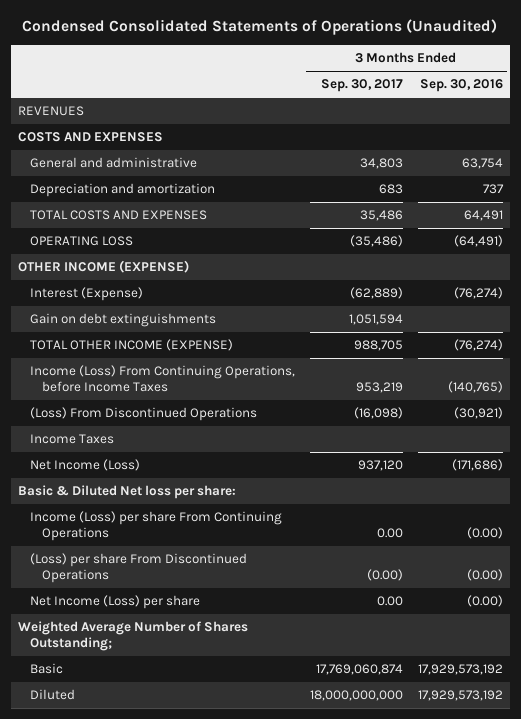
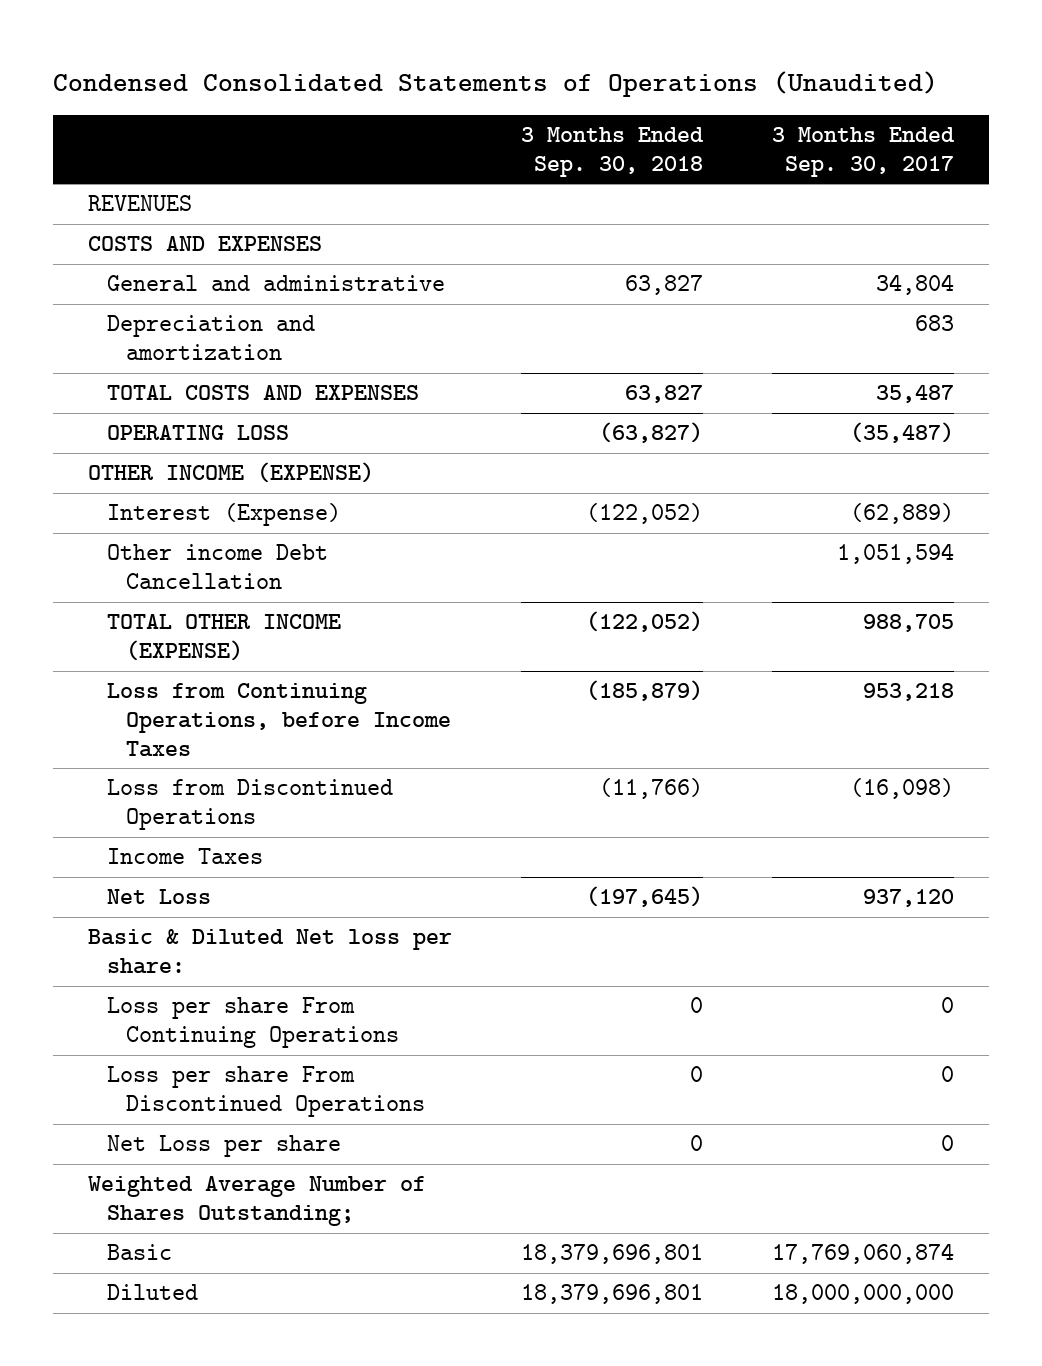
- | 3 Months Ended Sep. 30, 2017 | 3 Months Ended Sep. 30, 2016
+ | 3 Months Ended Sep. 30, 2018 | 3 Months Ended Sep. 30, 2017
- General and administrative | 34,803 | 63,754
+ General and administrative | 63,827 | 34,804
- TOTAL COSTS AND EXPENSES | 35,486 | 64,491
- OPERATING LOSS | (35,486) | (64,491)
+ TOTAL COSTS AND EXPENSES | 63,827 | 35,487
+ OPERATING LOSS | (63,827) | (35,487)
- Gain on debt extinguishments | 1,051,594 |
+ Other income Debt Cancellation | | 1,051,594
- Income (Loss) From Continuing Operations, before Income Taxes | 953,219 | (140,765)
- (Loss) From Discontinued Operations | (16,098) | (30,921)
+ Loss from Continuing Operations, before Income Taxes | (185,879) | 953,218
+ Loss from Discontinued Operations | (11,766) | (16,098)
- Net Income (Loss) | 937,120 | (171,686)
+ Net Loss | (197,645) | 937,120
- Income (Loss) per share From Continuing Operations | 0.00 | (0.00)
- (Loss) per share From Discontinued Operations | (0.00) | (0.00)
- Net Income (Loss) per share | 0.00 | (0.00)
+ Loss per share From Continuing Operations | 0 | 0
+ Loss per share From Discontinued Operations | 0 | 0
+ Net Loss per share | 0 | 0

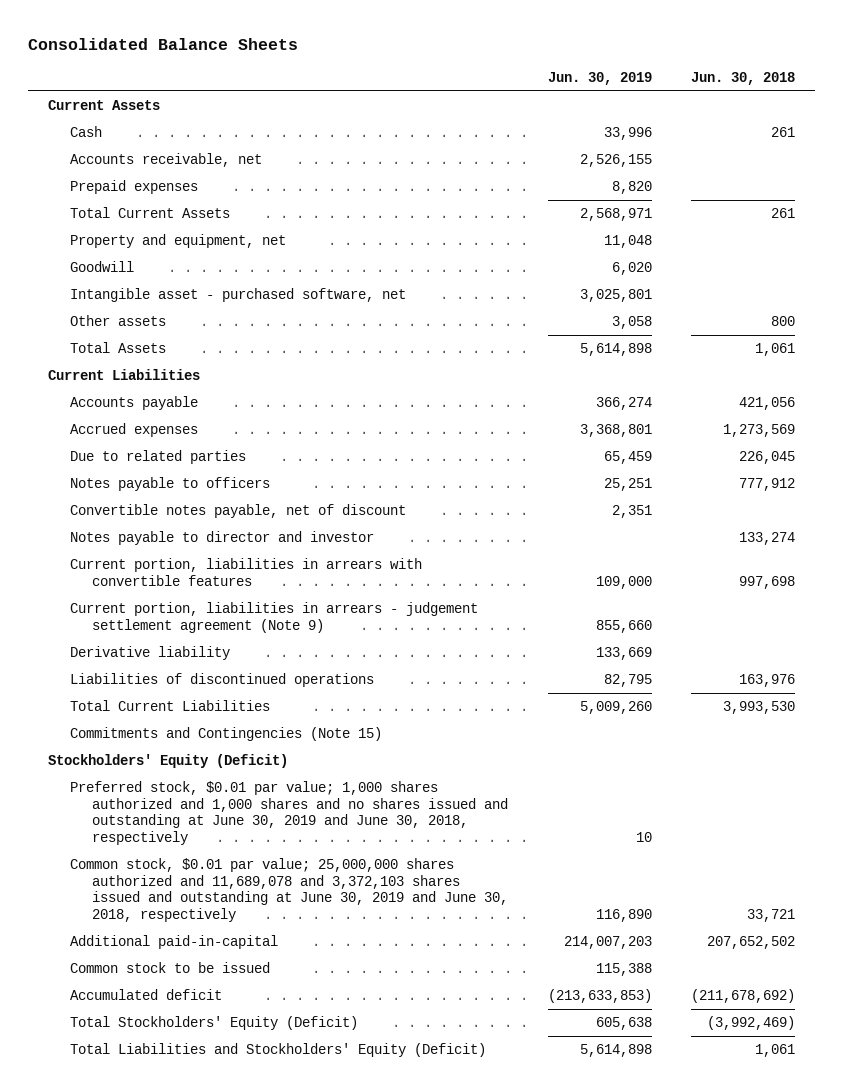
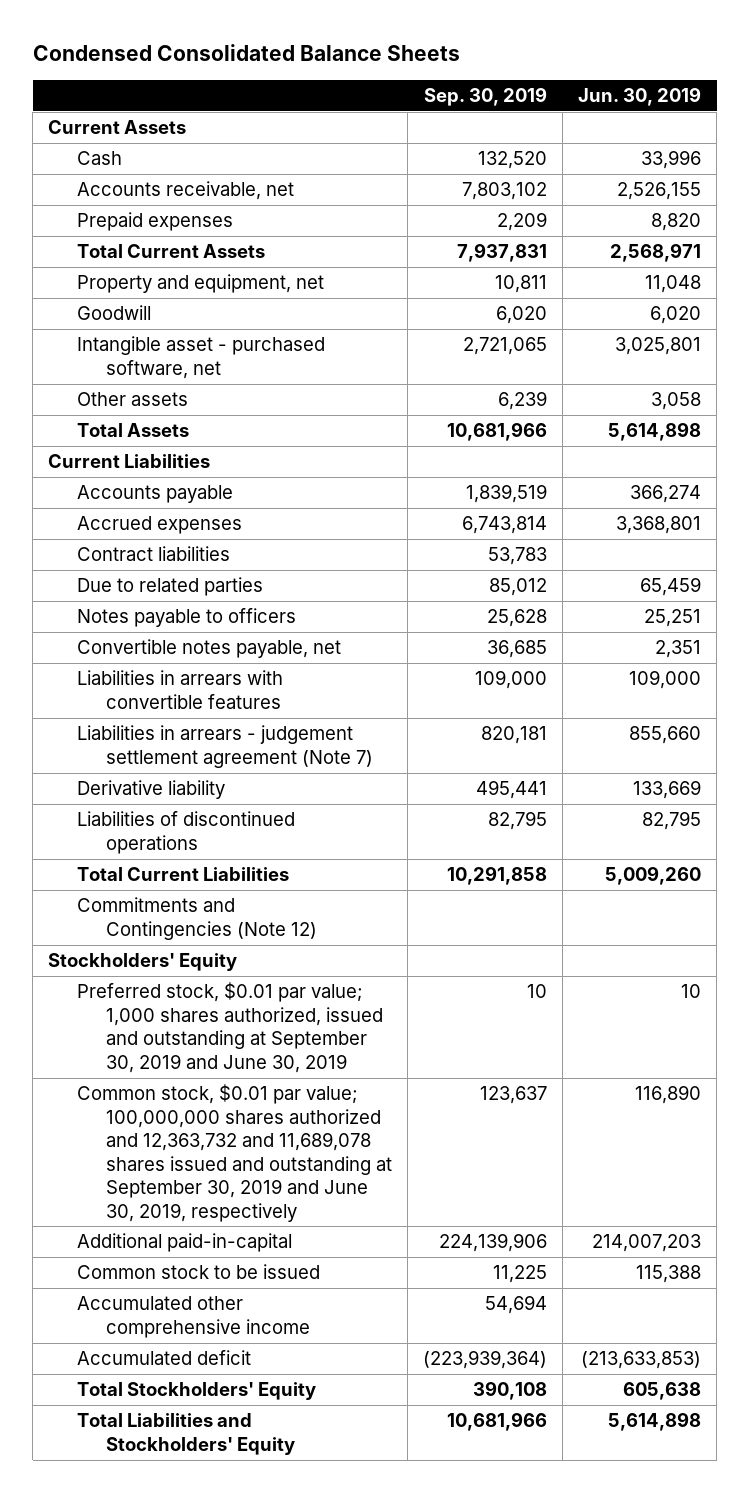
- Consolidated Balance Sheets
+ Condensed Consolidated Balance Sheets
- | Jun. 30, 2019 | Jun. 30, 2018
+ | Sep. 30, 2019 | Jun. 30, 2019
+ Contract liabilities | 53,783 |
- Convertible notes payable, net of discount | 2,351 |
- Notes payable to director and investor | | 133,274
- Current portion, liabilities in arrears with convertible features | 109,000 | 997,698
- Current portion, liabilities in arrears - judgement settlement agreement (Note 9) | 855,660 |
+ Convertible notes payable, net | 36,685 | 2,351
+ Liabilities in arrears with convertible features | 109,000 | 109,000
+ Liabilities in arrears - judgement settlement agreement (Note 7) | 820,181 | 855,660
- Commitments and Contingencies (Note 15)
- Stockholders' Equity (Deficit)
- Preferred stock, $0.01 par value; 1,000 shares authorized and 1,000 shares and no shares issued and outstanding at June 30, 2019 and June 30, 2018, respectively | 10 |
- Common stock, $0.01 par value; 25,000,000 shares authorized and 11,689,078 and 3,372,103 shares issued and outstanding at June 30, 2019 and June 30, 2018, respectively | 116,890 | 33,721
+ Commitments and Contingencies (Note 12)
+ Stockholders' Equity
+ Preferred stock, $0.01 par value; 1,000 shares authorized, issued and outstanding at September 30, 2019 and June 30, 2019 | 10 | 10
+ Common stock, $0.01 par value; 100,000,000 shares authorized and 12,363,732 and 11,689,078 shares issued and outstanding at September 30, 2019 and June 30, 2019, respectively | 123,637 | 116,890
+ Accumulated other comprehensive income | 54,694 |
- Total Stockholders' Equity (Deficit) | 605,638 | (3,992,469)
- Total Liabilities and Stockholders' Equity (Deficit) | 5,614,898 | 1,061
+ Total Stockholders' Equity | 390,108 | 605,638
+ Total Liabilities and Stockholders' Equity | 10,681,966 | 5,614,898

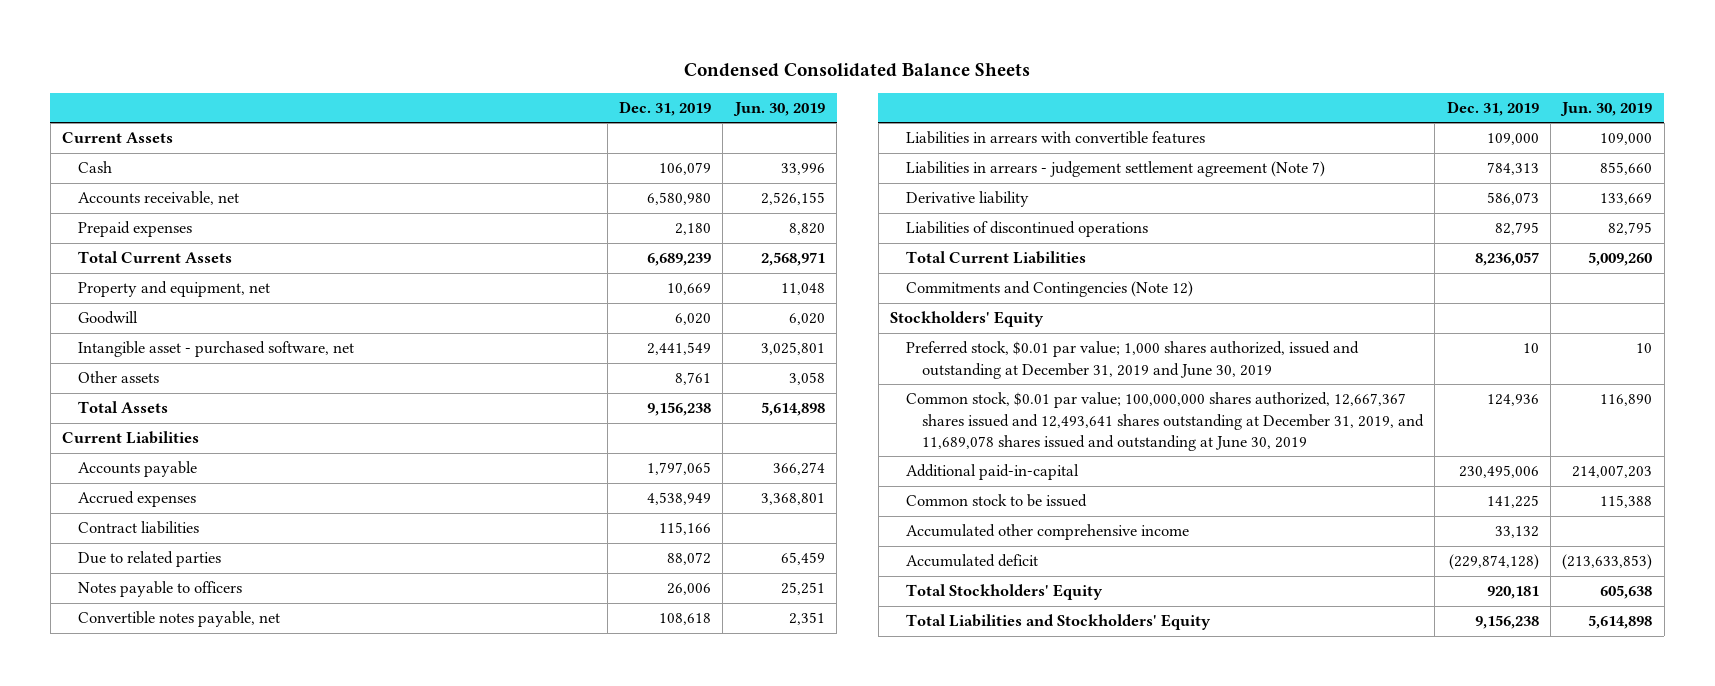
- | Sep. 30, 2019 | Jun. 30, 2019
+ | Dec. 31, 2019 | Jun. 30, 2019
- Preferred stock, $0.01 par value; 1,000 shares authorized, issued and outstanding at September 30, 2019 and June 30, 2019 | 10 | 10
- Common stock, $0.01 par value; 100,000,000 shares authorized and 12,363,732 and 11,689,078 shares issued and outstanding at September 30, 2019 and June 30, 2019, respectively | 123,637 | 116,890
+ Preferred stock, $0.01 par value; 1,000 shares authorized, issued and outstanding at December 31, 2019 and June 30, 2019 | 10 | 10
+ Common stock, $0.01 par value; 100,000,000 shares authorized, 12,667,367 shares issued and 12,493,641 shares outstanding at December 31, 2019, and 11,689,078 shares issued and outstanding at June 30, 2019 | 124,936 | 116,890

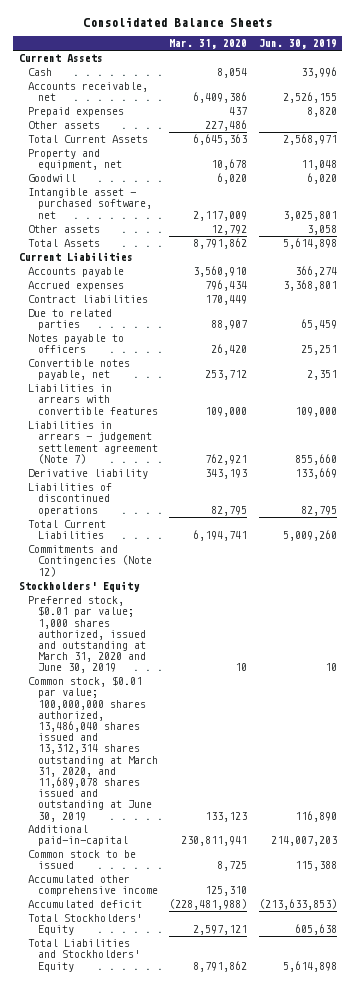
- Condensed Consolidated Balance Sheets
+ Consolidated Balance Sheets
- | Dec. 31, 2019 | Jun. 30, 2019
+ | Mar. 31, 2020 | Jun. 30, 2019
+ Other assets | 227,486 |
- Preferred stock, $0.01 par value; 1,000 shares authorized, issued and outstanding at December 31, 2019 and June 30, 2019 | 10 | 10
- Common stock, $0.01 par value; 100,000,000 shares authorized, 12,667,367 shares issued and 12,493,641 shares outstanding at December 31, 2019, and 11,689,078 shares issued and outstanding at June 30, 2019 | 124,936 | 116,890
+ Preferred stock, $0.01 par value; 1,000 shares authorized, issued and outstanding at March 31, 2020 and June 30, 2019 | 10 | 10
+ Common stock, $0.01 par value; 100,000,000 shares authorized, 13,486,040 shares issued and 13,312,314 shares outstanding at March 31, 2020, and 11,689,078 shares issued and outstanding at June 30, 2019 | 133,123 | 116,890

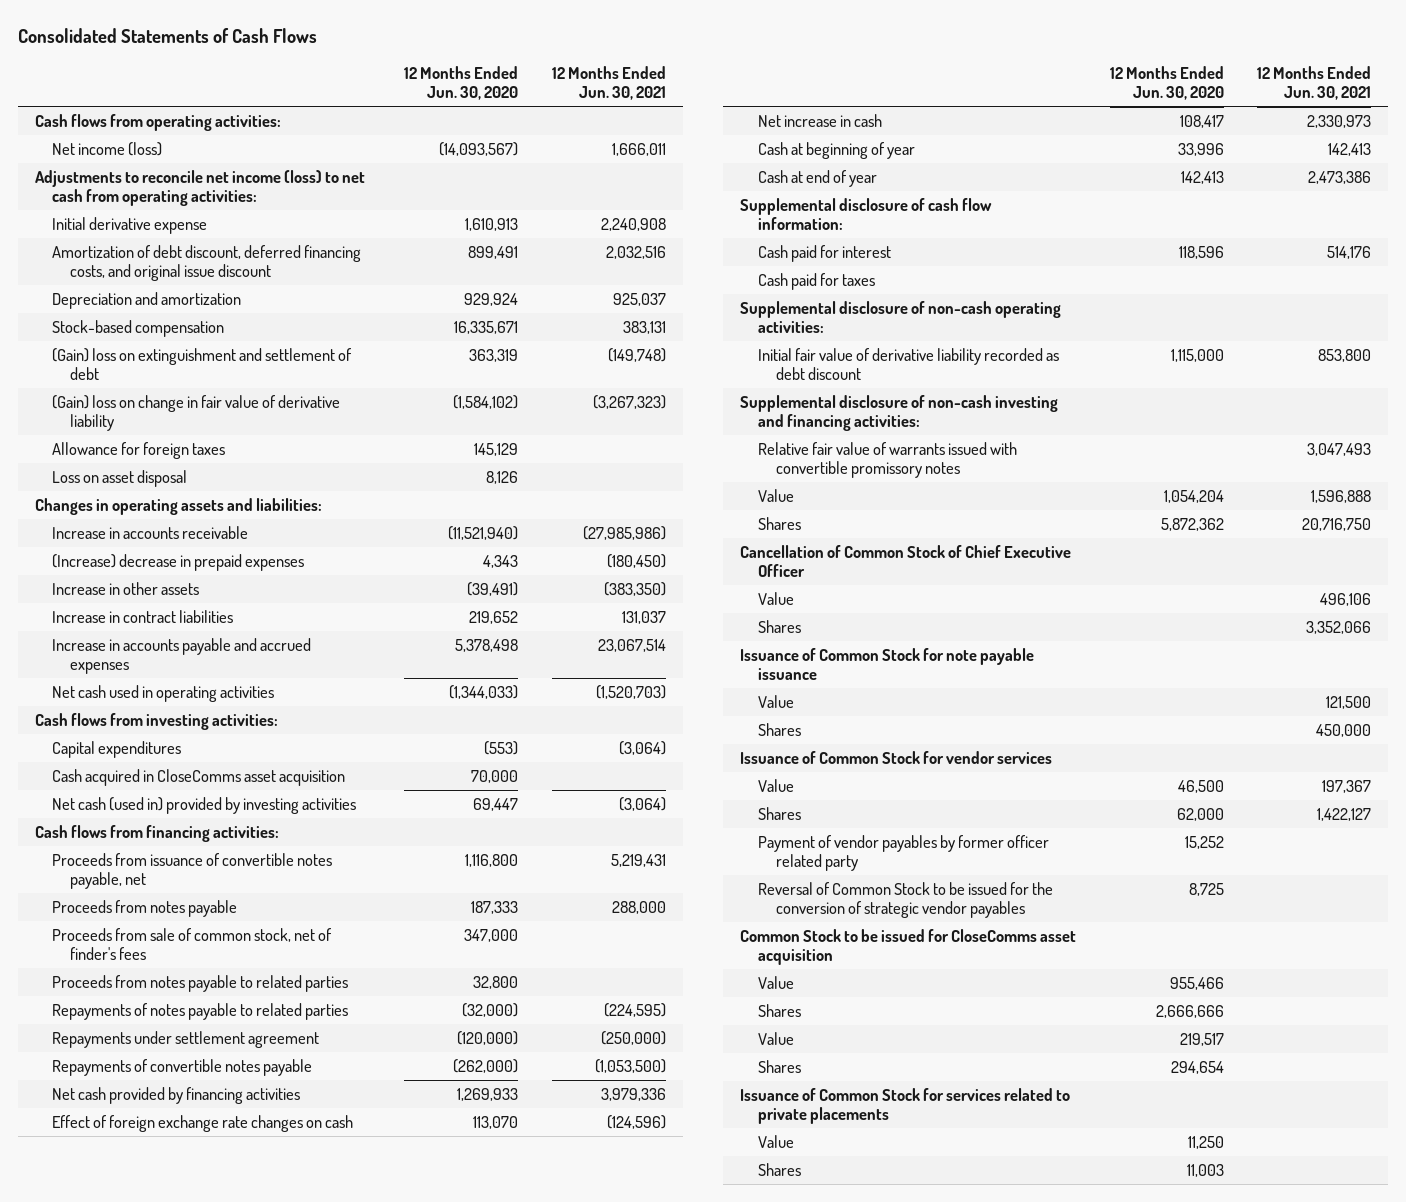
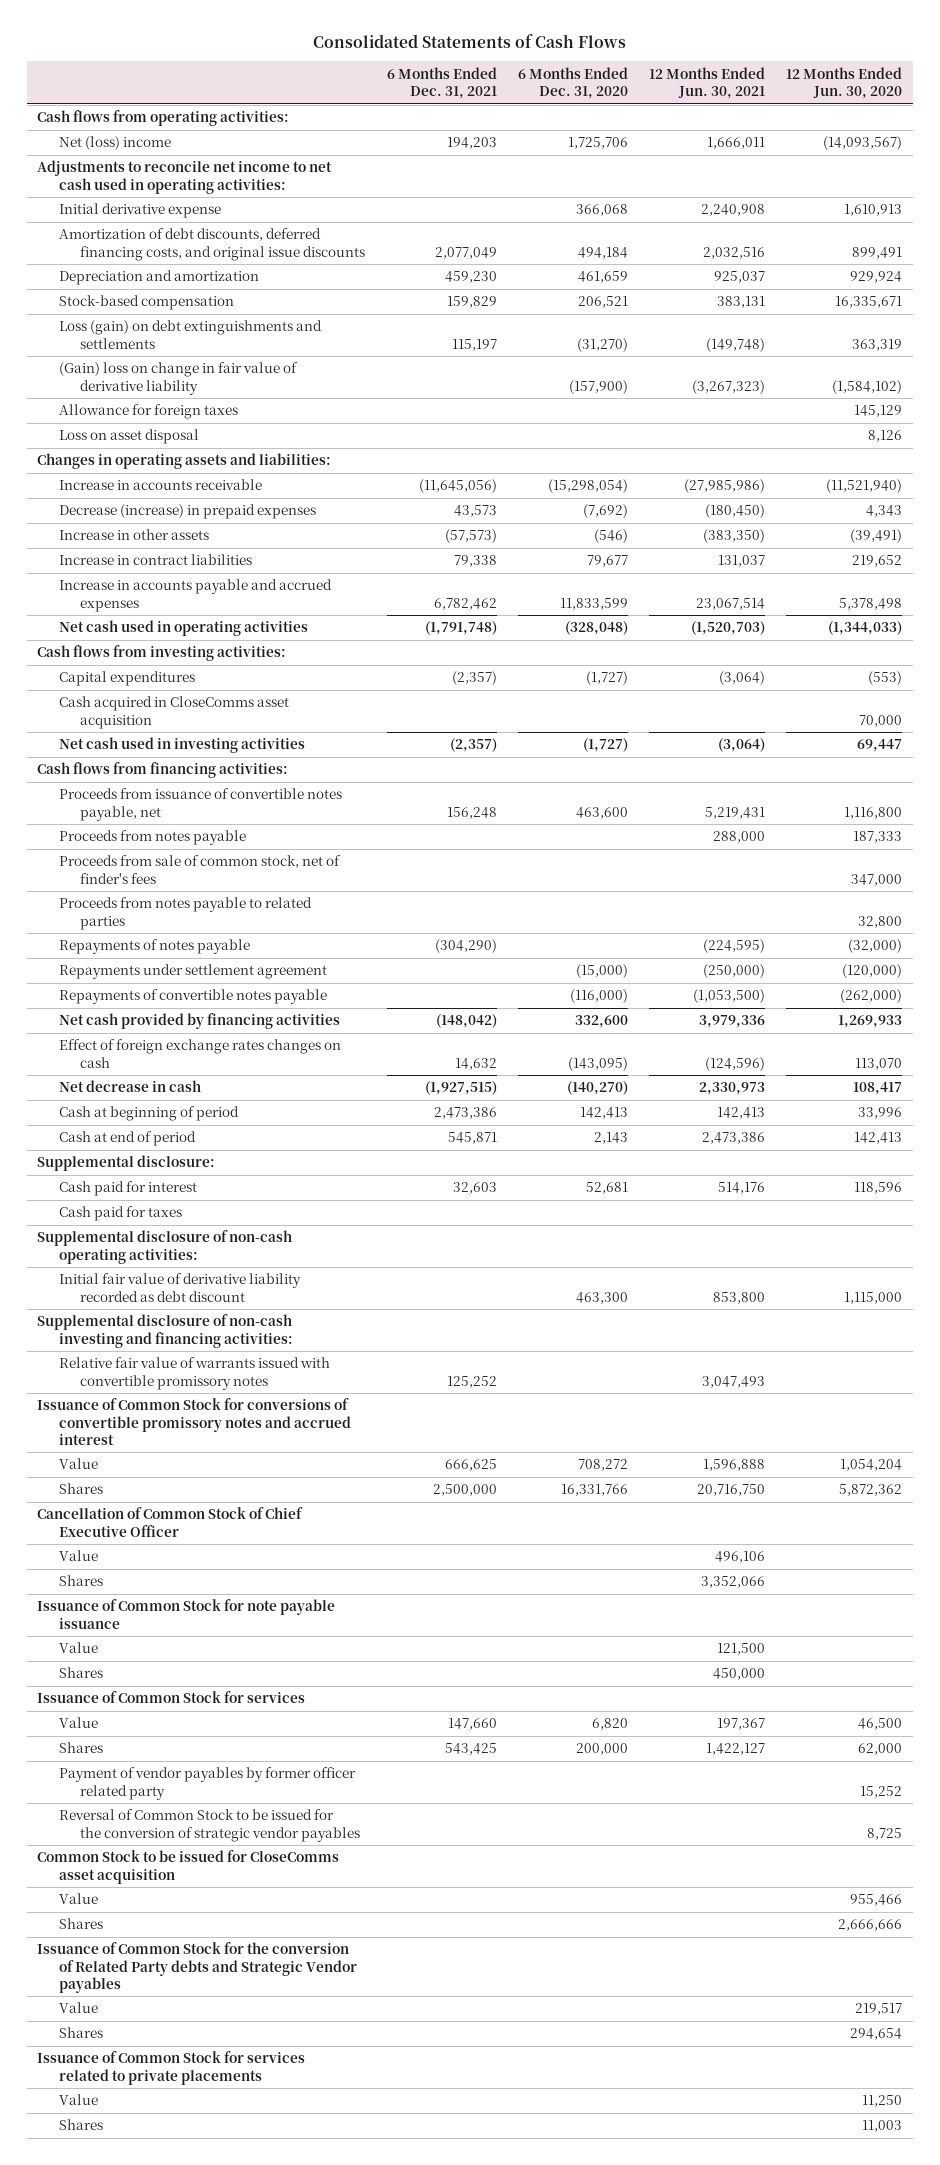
- | 12 Months Ended Jun. 30, 2020 | 12 Months Ended Jun. 30, 2021
+ | 6 Months Ended Dec. 31, 2021 | 6 Months Ended Dec. 31, 2020 | 12 Months Ended Jun. 30, 2021 | 12 Months Ended Jun. 30, 2020
- Net income (loss) | (14,093,567) | 1,666,011
- Adjustments to reconcile net income (loss) to net cash from operating activities:
+ Net (loss) income | 194,203 | 1,725,706 | 1,666,011 | (14,093,567)
+ Adjustments to reconcile net income to net cash used in operating activities:
- Amortization of debt discount, deferred financing costs, and original issue discount | 899,491 | 2,032,516
+ Amortization of debt discounts, deferred financing costs, and original issue discounts | 2,077,049 | 494,184 | 2,032,516 | 899,491
- (Gain) loss on extinguishment and settlement of debt | 363,319 | (149,748)
+ Loss (gain) on debt extinguishments and settlements | 115,197 | (31,270) | (149,748) | 363,319
- (Increase) decrease in prepaid expenses | 4,343 | (180,450)
+ Decrease (increase) in prepaid expenses | 43,573 | (7,692) | (180,450) | 4,343
- Net cash (used in) provided by investing activities | 69,447 | (3,064)
+ Net cash used in investing activities | (2,357) | (1,727) | (3,064) | 69,447
- Repayments of notes payable to related parties | (32,000) | (224,595)
+ Repayments of notes payable | (304,290) | | (224,595) | (32,000)
- Effect of foreign exchange rate changes on cash | 113,070 | (124,596)
- Net increase in cash | 108,417 | 2,330,973
- Cash at beginning of year | 33,996 | 142,413
- Cash at end of year | 142,413 | 2,473,386
- Supplemental disclosure of cash flow information:
+ Effect of foreign exchange rates changes on cash | 14,632 | (143,095) | (124,596) | 113,070
+ Net decrease in cash | (1,927,515) | (140,270) | 2,330,973 | 108,417
+ Cash at beginning of period | 2,473,386 | 142,413 | 142,413 | 33,996
+ Cash at end of period | 545,871 | 2,143 | 2,473,386 | 142,413
+ Supplemental disclosure:
+ Issuance of Common Stock for conversions of convertible promissory notes and accrued interest
- Issuance of Common Stock for vendor services
+ Issuance of Common Stock for services
+ Issuance of Common Stock for the conversion of Related Party debts and Strategic Vendor payables

